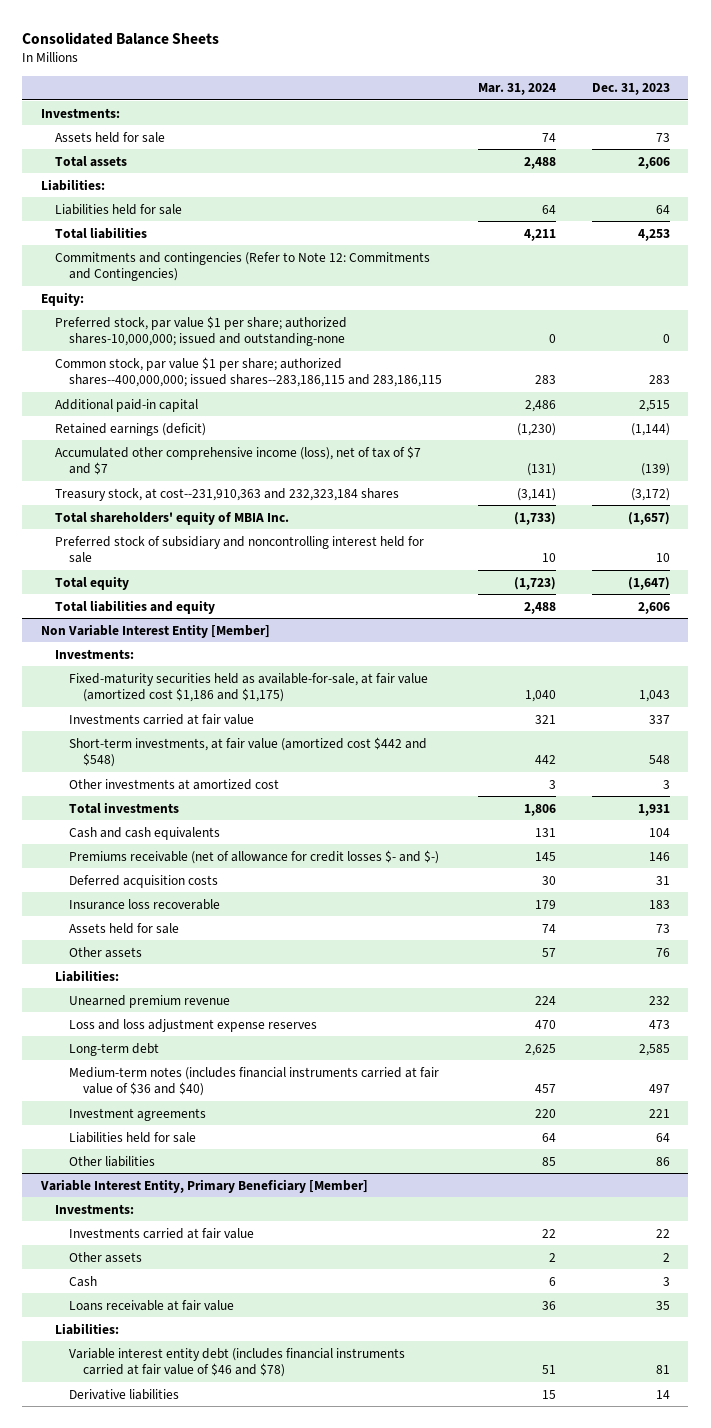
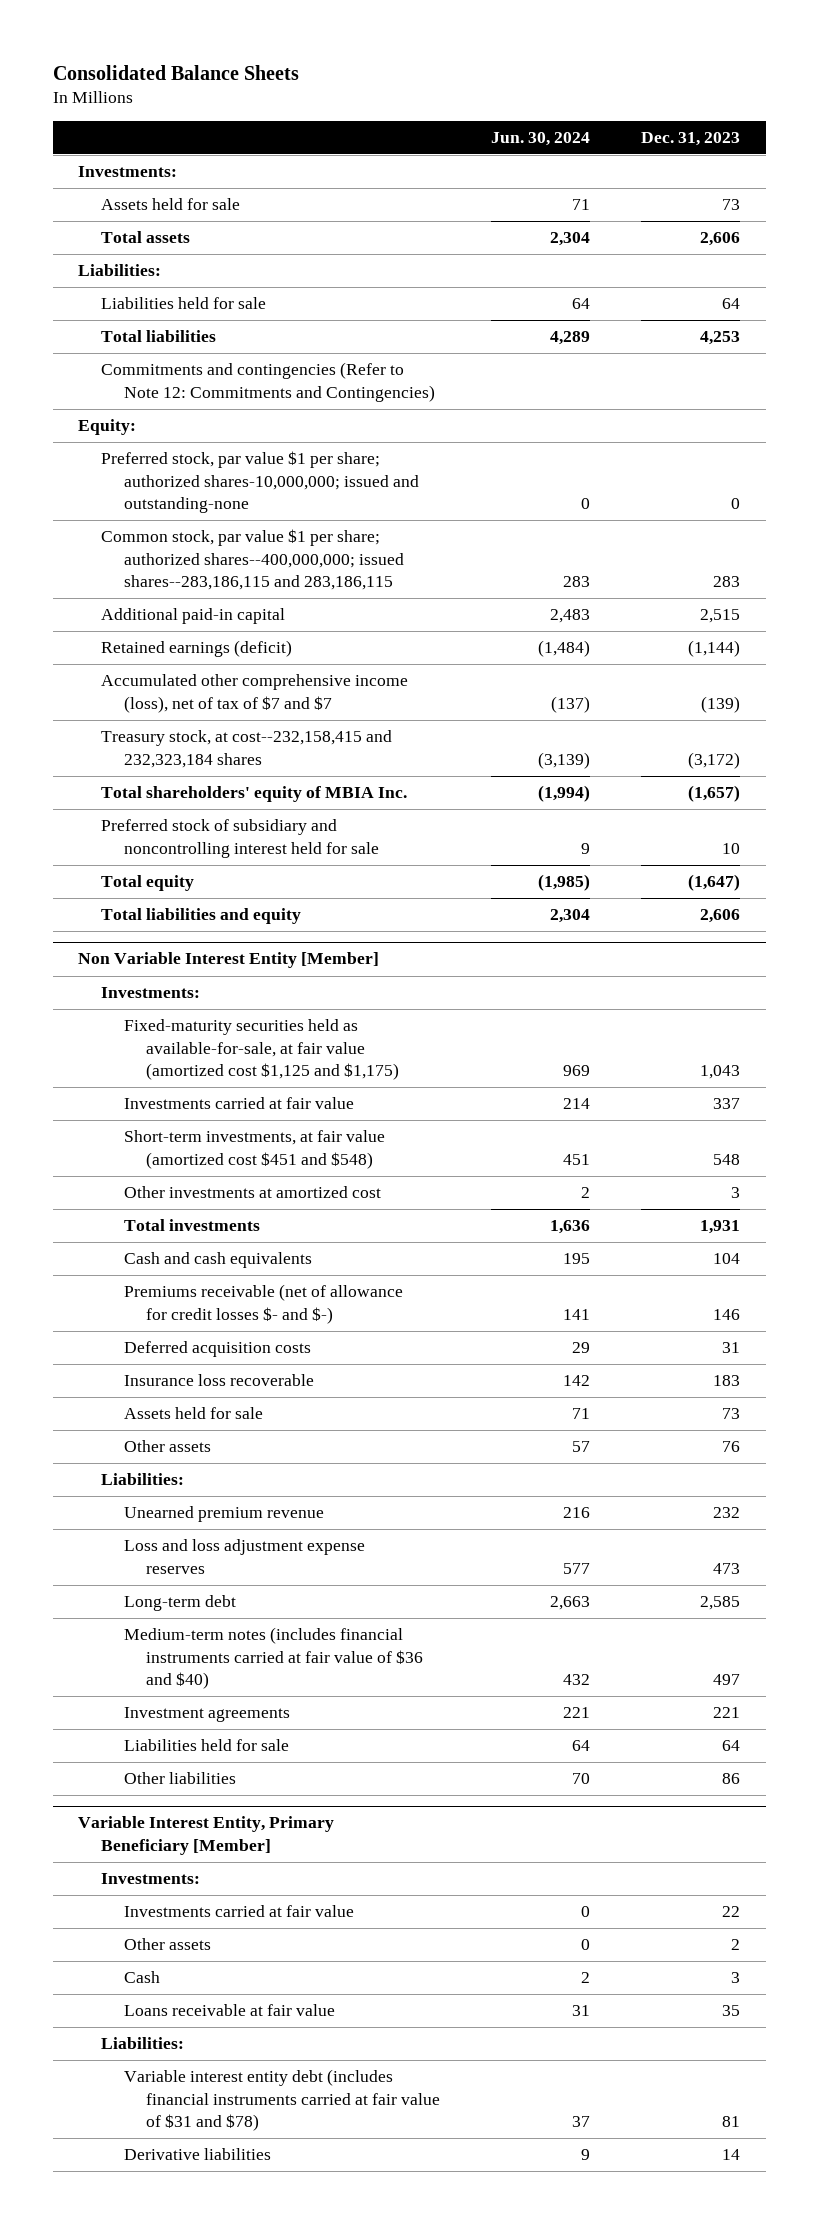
- | Mar. 31, 2024 | Dec. 31, 2023
+ | Jun. 30, 2024 | Dec. 31, 2023
- Treasury stock, at cost--231,910,363 and 232,323,184 shares | (3,141) | (3,172)
+ Treasury stock, at cost--232,158,415 and 232,323,184 shares | (3,139) | (3,172)
@ Non Variable Interest Entity [Member]
- Fixed-maturity securities held as available-for-sale, at fair value (amortized cost $1,186 and $1,175) | 1,040 | 1,043
+ Fixed-maturity securities held as available-for-sale, at fair value (amortized cost $1,125 and $1,175) | 969 | 1,043
- Short-term investments, at fair value (amortized cost $442 and $548) | 442 | 548
+ Short-term investments, at fair value (amortized cost $451 and $548) | 451 | 548
@ Variable Interest Entity, Primary Beneficiary [Member]
- Variable interest entity debt (includes financial instruments carried at fair value of $46 and $78) | 51 | 81
+ Variable interest entity debt (includes financial instruments carried at fair value of $31 and $78) | 37 | 81

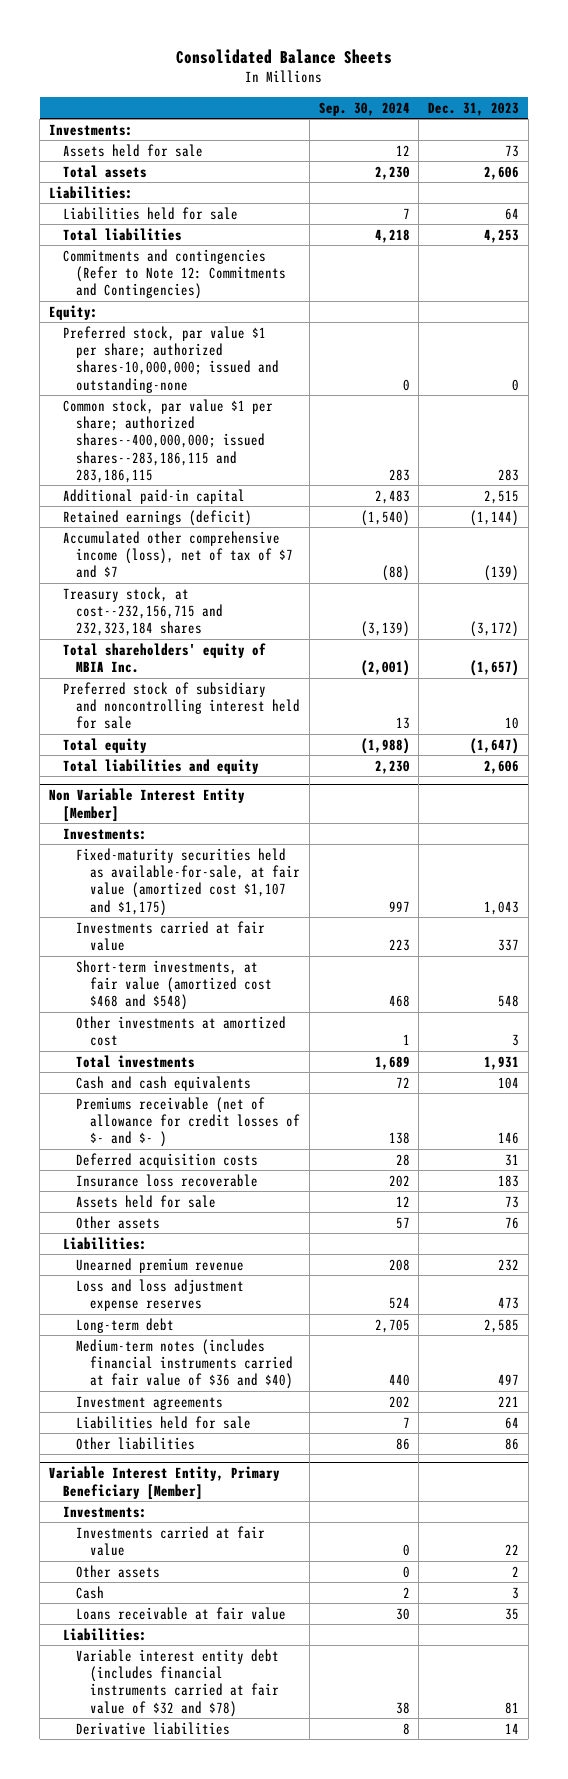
- | Jun. 30, 2024 | Dec. 31, 2023
+ | Sep. 30, 2024 | Dec. 31, 2023
- Treasury stock, at cost--232,158,415 and 232,323,184 shares | (3,139) | (3,172)
+ Treasury stock, at cost--232,156,715 and 232,323,184 shares | (3,139) | (3,172)
@ Non Variable Interest Entity [Member]
- Fixed-maturity securities held as available-for-sale, at fair value (amortized cost $1,125 and $1,175) | 969 | 1,043
+ Fixed-maturity securities held as available-for-sale, at fair value (amortized cost $1,107 and $1,175) | 997 | 1,043
- Short-term investments, at fair value (amortized cost $451 and $548) | 451 | 548
+ Short-term investments, at fair value (amortized cost $468 and $548) | 468 | 548
- Premiums receivable (net of allowance for credit losses $- and $-) | 141 | 146
+ Premiums receivable (net of allowance for credit losses of $- and $- ) | 138 | 146
@ Variable Interest Entity, Primary Beneficiary [Member]
- Variable interest entity debt (includes financial instruments carried at fair value of $31 and $78) | 37 | 81
+ Variable interest entity debt (includes financial instruments carried at fair value of $32 and $78) | 38 | 81

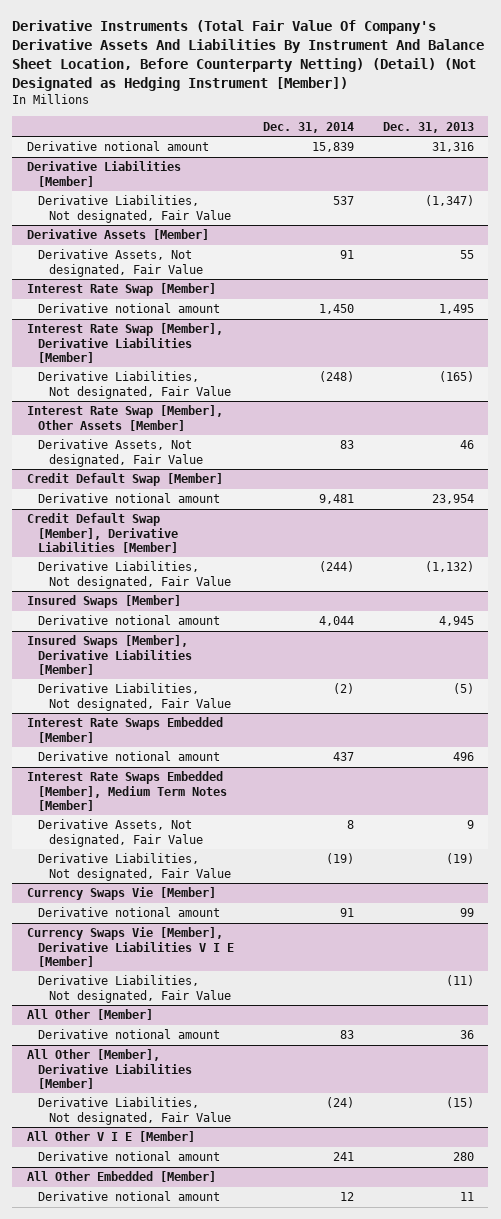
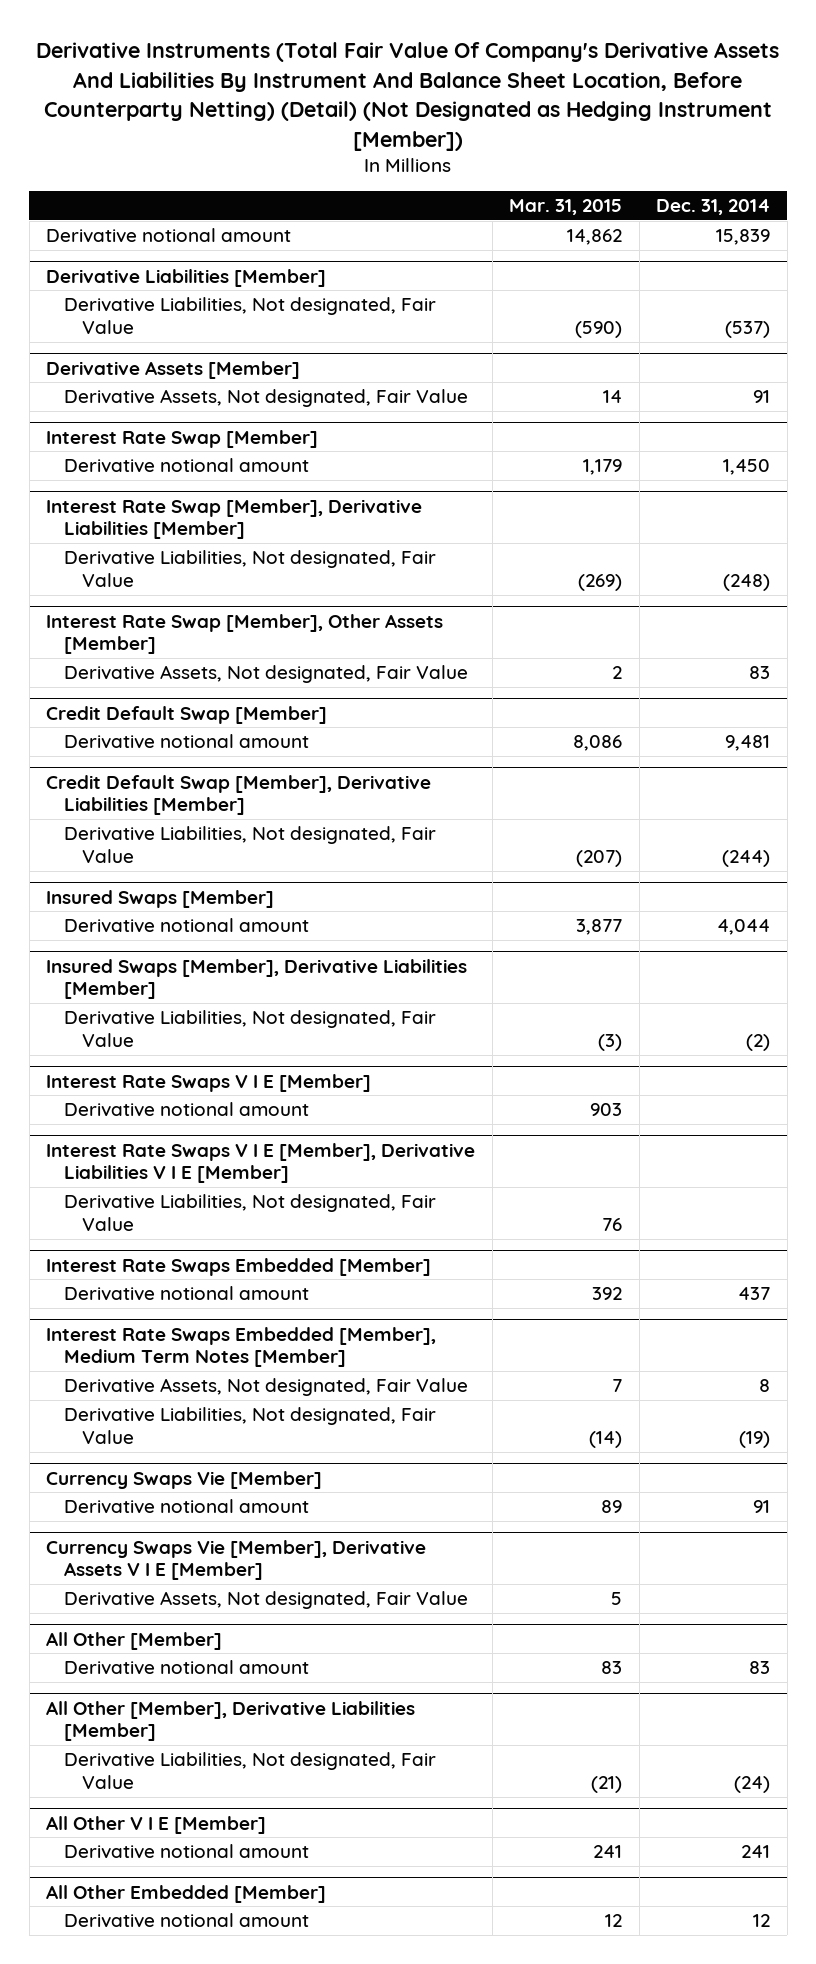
- | Dec. 31, 2014 | Dec. 31, 2013
+ | Mar. 31, 2015 | Dec. 31, 2014
@ Derivative Liabilities [Member]
- Derivative Liabilities, Not designated, Fair Value | 537 | (1,347)
+ Derivative Liabilities, Not designated, Fair Value | (590) | (537)
+ Interest Rate Swaps V I E [Member]
+ Derivative notional amount | 903 |
+ Interest Rate Swaps V I E [Member], Derivative Liabilities V I E [Member]
+ Derivative Liabilities, Not designated, Fair Value | 76 |
- Currency Swaps Vie [Member], Derivative Liabilities V I E [Member]
- Derivative Liabilities, Not designated, Fair Value | | (11)
+ Currency Swaps Vie [Member], Derivative Assets V I E [Member]
+ Derivative Assets, Not designated, Fair Value | 5 |

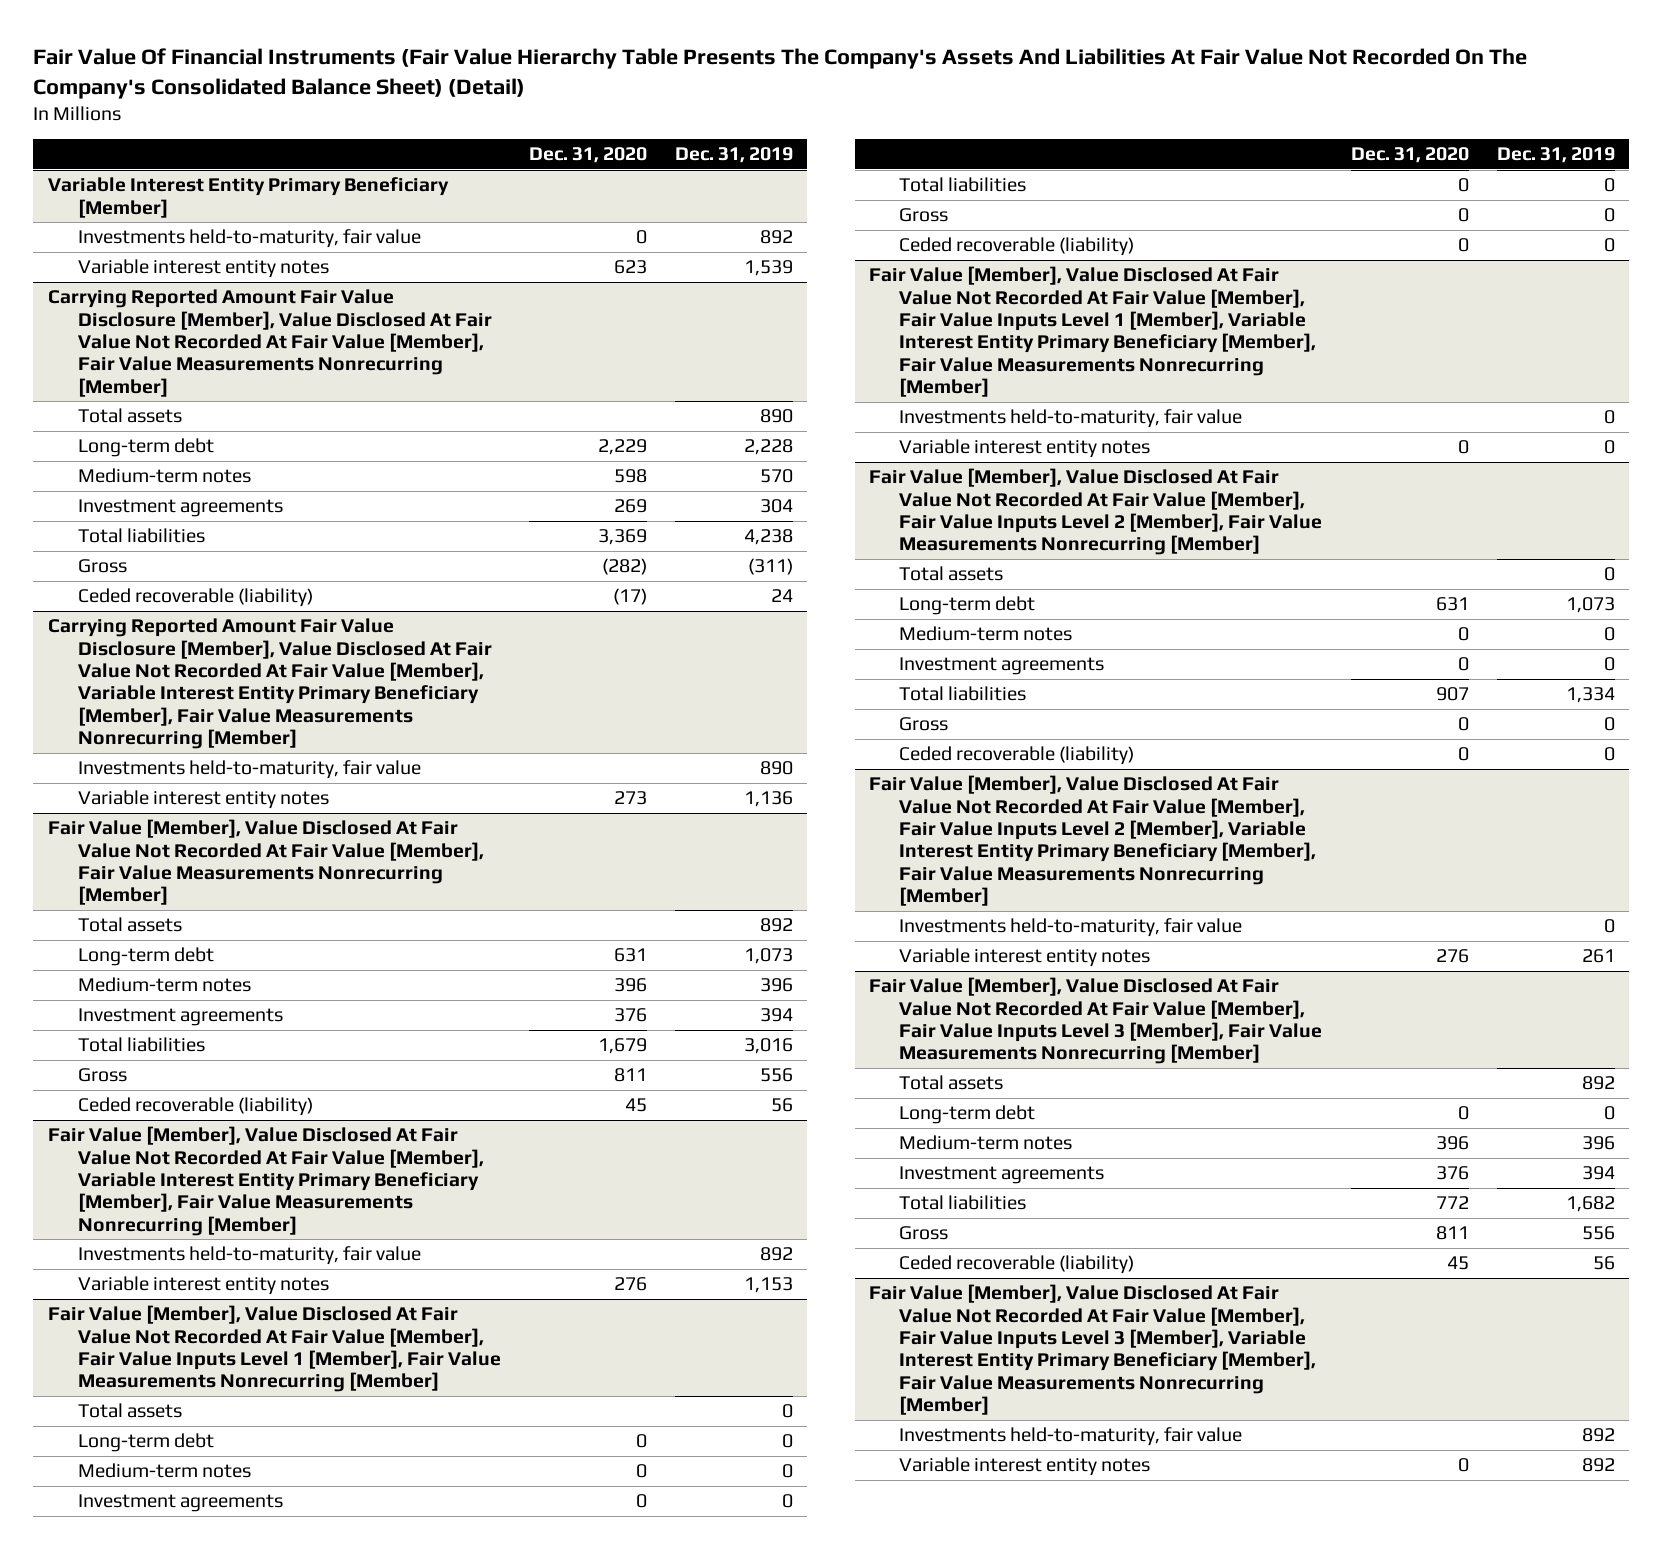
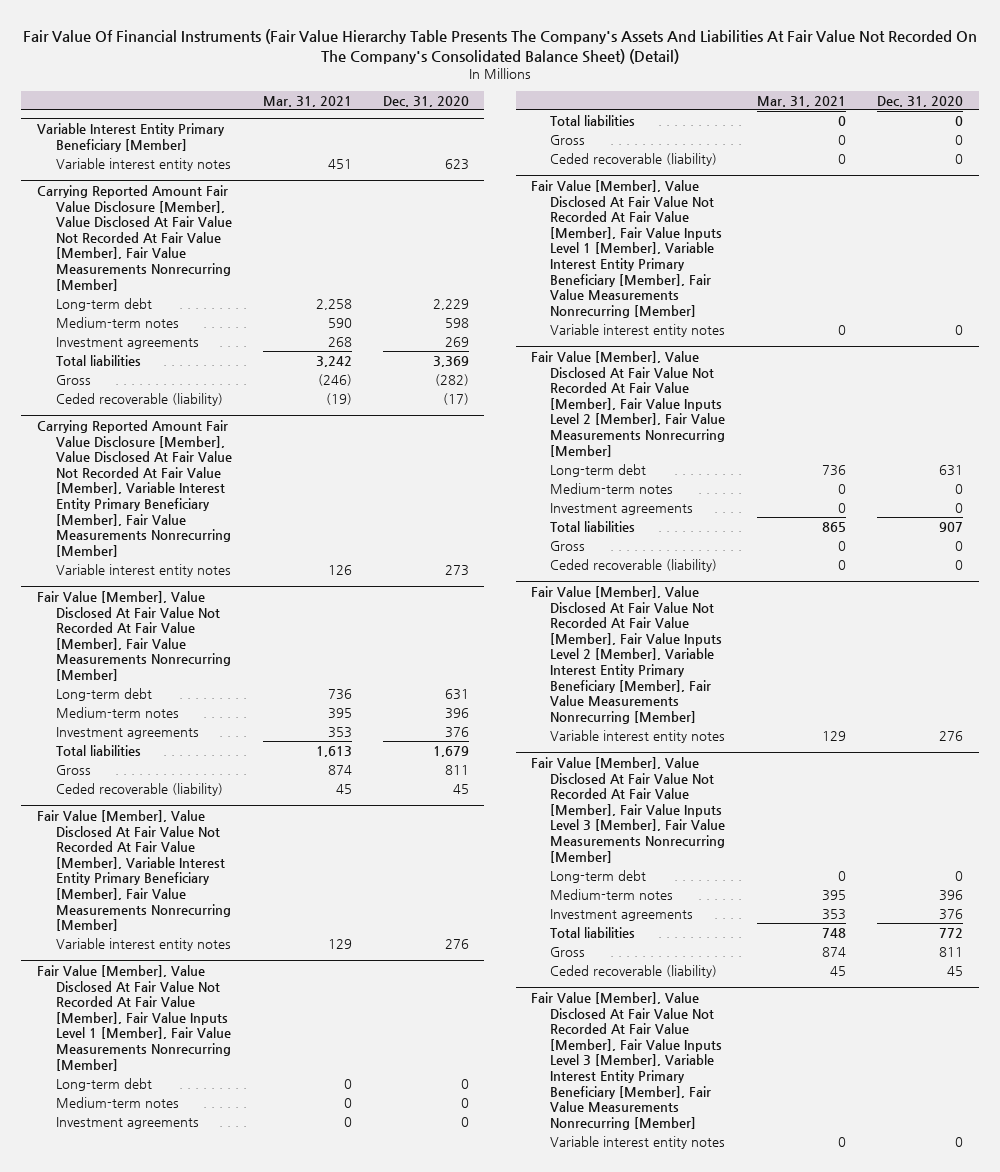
- | Dec. 31, 2020 | Dec. 31, 2019
+ | Mar. 31, 2021 | Dec. 31, 2020
@ Variable Interest Entity Primary Beneficiary [Member]
- Investments held-to-maturity, fair value | 0 | 892
@ Carrying Reported Amount Fair Value Disclosure [Member], Value Disclosed At Fair Value Not Recorded At Fair Value [Member], Fair Value Measurements Nonrecurring [Member]
- Total assets | | 890
@ Carrying Reported Amount Fair Value Disclosure [Member], Value Disclosed At Fair Value Not Recorded At Fair Value [Member], Variable Interest Entity Primary Beneficiary [Member], Fair Value Measurements Nonrecurring [Member]
- Investments held-to-maturity, fair value | | 890
@ Fair Value [Member], Value Disclosed At Fair Value Not Recorded At Fair Value [Member], Fair Value Measurements Nonrecurring [Member]
- Total assets | | 892
@ Fair Value [Member], Value Disclosed At Fair Value Not Recorded At Fair Value [Member], Variable Interest Entity Primary Beneficiary [Member], Fair Value Measurements Nonrecurring [Member]
- Investments held-to-maturity, fair value | | 892
@ Fair Value [Member], Value Disclosed At Fair Value Not Recorded At Fair Value [Member], Fair Value Inputs Level 1 [Member], Fair Value Measurements Nonrecurring [Member]
- Total assets | | 0
@ Fair Value [Member], Value Disclosed At Fair Value Not Recorded At Fair Value [Member], Fair Value Inputs Level 1 [Member], Variable Interest Entity Primary Beneficiary [Member], Fair Value Measurements Nonrecurring [Member]
- Investments held-to-maturity, fair value | | 0
@ Fair Value [Member], Value Disclosed At Fair Value Not Recorded At Fair Value [Member], Fair Value Inputs Level 2 [Member], Fair Value Measurements Nonrecurring [Member]
- Total assets | | 0
@ Fair Value [Member], Value Disclosed At Fair Value Not Recorded At Fair Value [Member], Fair Value Inputs Level 2 [Member], Variable Interest Entity Primary Beneficiary [Member], Fair Value Measurements Nonrecurring [Member]
- Investments held-to-maturity, fair value | | 0
@ Fair Value [Member], Value Disclosed At Fair Value Not Recorded At Fair Value [Member], Fair Value Inputs Level 3 [Member], Fair Value Measurements Nonrecurring [Member]
- Total assets | | 892
@ Fair Value [Member], Value Disclosed At Fair Value Not Recorded At Fair Value [Member], Fair Value Inputs Level 3 [Member], Variable Interest Entity Primary Beneficiary [Member], Fair Value Measurements Nonrecurring [Member]
- Investments held-to-maturity, fair value | | 892

